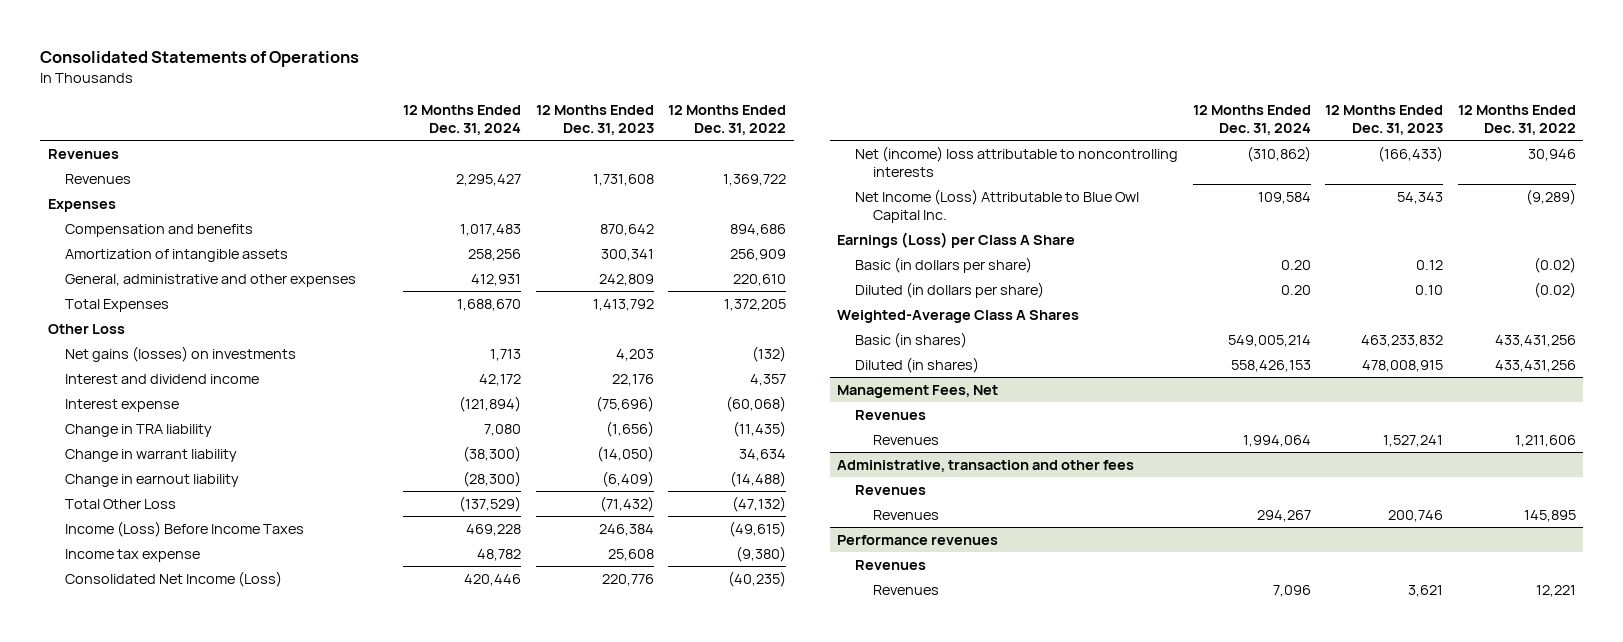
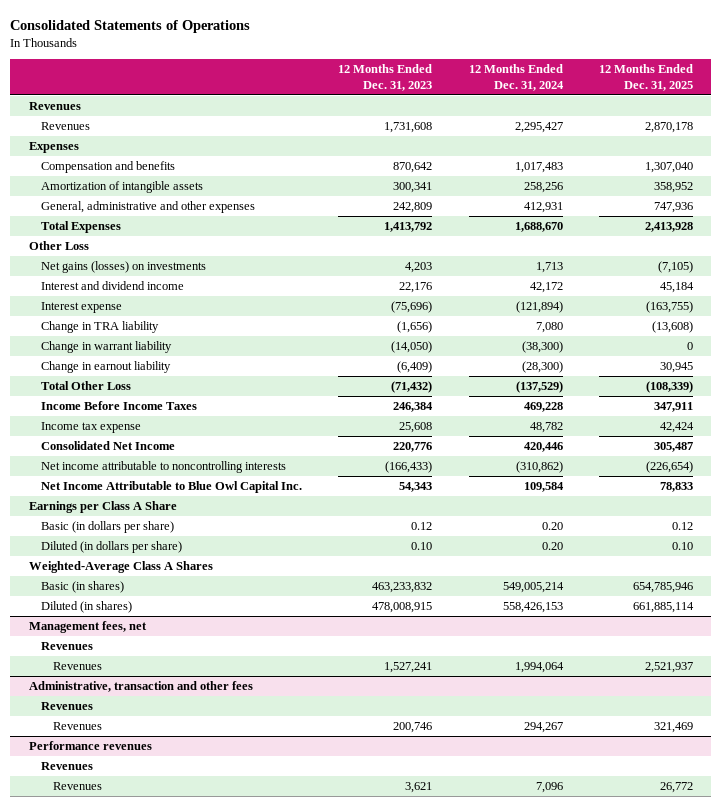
- | 12 Months Ended Dec. 31, 2024 | 12 Months Ended Dec. 31, 2023 | 12 Months Ended Dec. 31, 2022
+ | 12 Months Ended Dec. 31, 2023 | 12 Months Ended Dec. 31, 2024 | 12 Months Ended Dec. 31, 2025
- Income (Loss) Before Income Taxes | 469,228 | 246,384 | (49,615)
+ Income Before Income Taxes | 246,384 | 469,228 | 347,911
- Consolidated Net Income (Loss) | 420,446 | 220,776 | (40,235)
- Net (income) loss attributable to noncontrolling interests | (310,862) | (166,433) | 30,946
- Net Income (Loss) Attributable to Blue Owl Capital Inc. | 109,584 | 54,343 | (9,289)
- Earnings (Loss) per Class A Share
+ Consolidated Net Income | 220,776 | 420,446 | 305,487
+ Net income attributable to noncontrolling interests | (166,433) | (310,862) | (226,654)
+ Net Income Attributable to Blue Owl Capital Inc. | 54,343 | 109,584 | 78,833
+ Earnings per Class A Share
- Management Fees, Net
+ Management fees, net

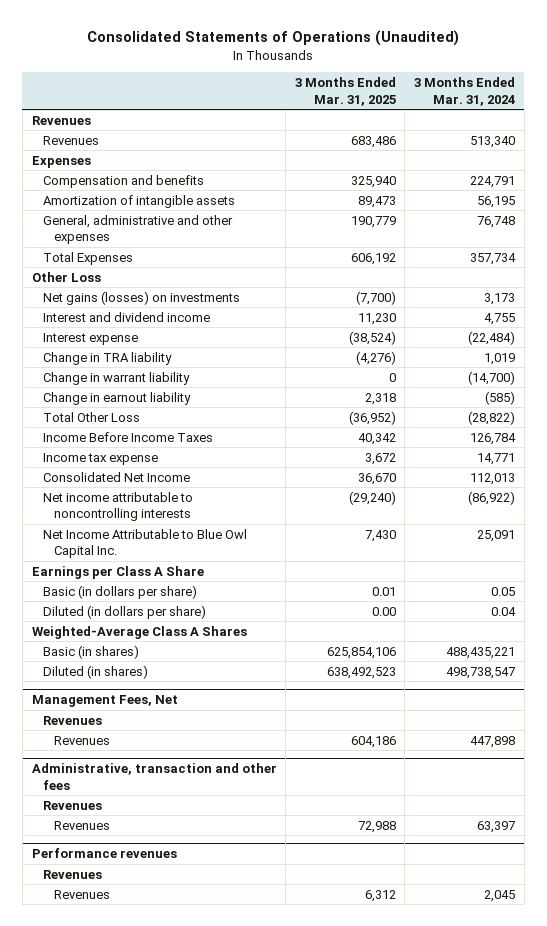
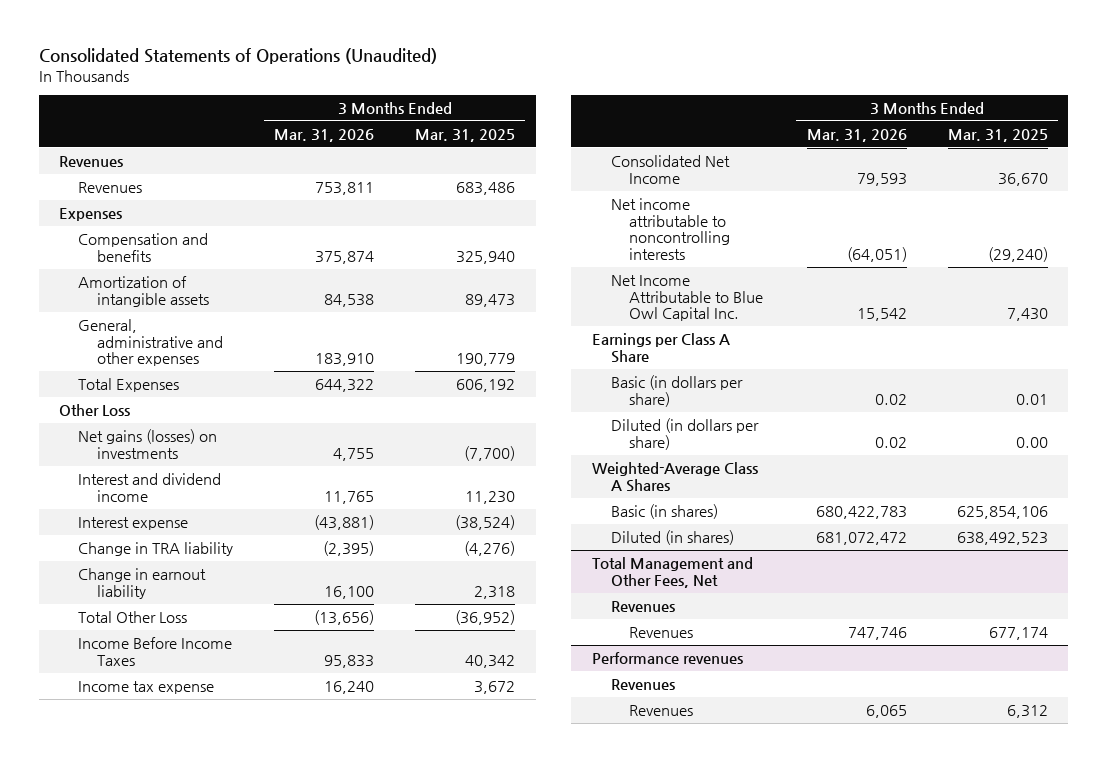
- | 3 Months Ended Mar. 31, 2025 | 3 Months Ended Mar. 31, 2024
+ | 3 Months Ended Mar. 31, 2026 | 3 Months Ended Mar. 31, 2025
- Change in warrant liability | 0 | (14,700)
- Management Fees, Net
- Revenues
- Revenues | 604,186 | 447,898
- Administrative, transaction and other fees
+ Total Management and Other Fees, Net
- Revenues | 72,988 | 63,397
+ Revenues | 747,746 | 677,174

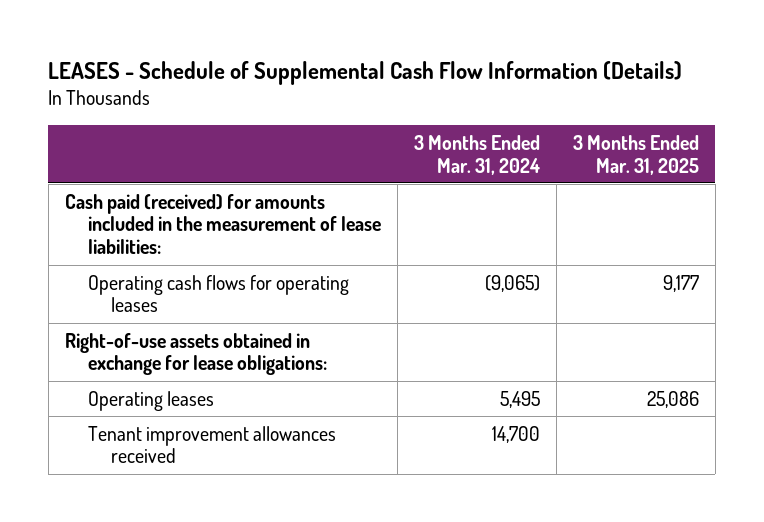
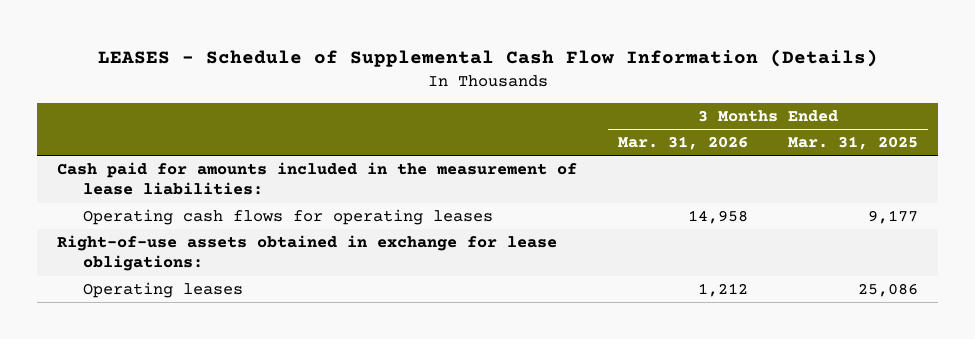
- | 3 Months Ended Mar. 31, 2024 | 3 Months Ended Mar. 31, 2025
+ | 3 Months Ended Mar. 31, 2026 | 3 Months Ended Mar. 31, 2025
- Cash paid (received) for amounts included in the measurement of lease liabilities:
+ Cash paid for amounts included in the measurement of lease liabilities:
- Tenant improvement allowances received | 14,700 |

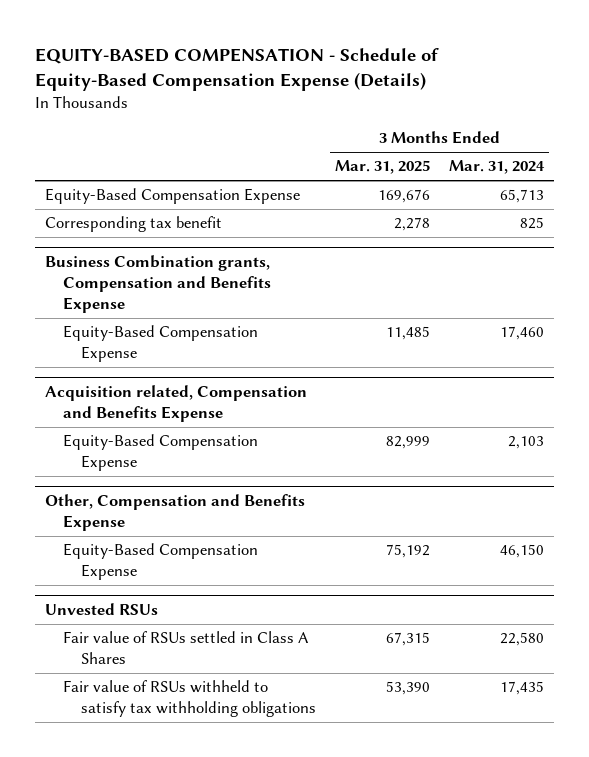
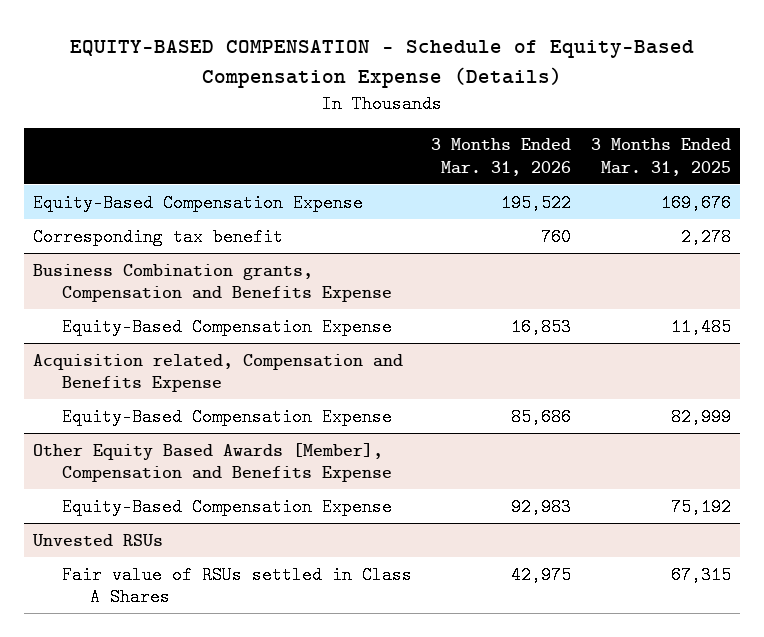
- | 3 Months Ended Mar. 31, 2025 | 3 Months Ended Mar. 31, 2024
+ | 3 Months Ended Mar. 31, 2026 | 3 Months Ended Mar. 31, 2025
- Other, Compensation and Benefits Expense
+ Other Equity Based Awards [Member], Compensation and Benefits Expense
@ Unvested RSUs
- Fair value of RSUs withheld to satisfy tax withholding obligations | 53,390 | 17,435

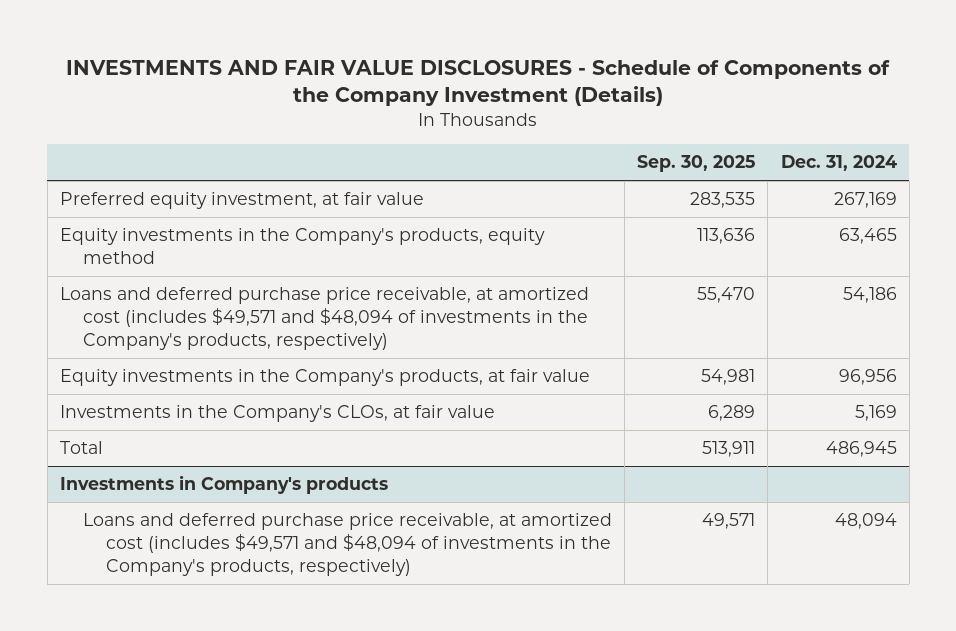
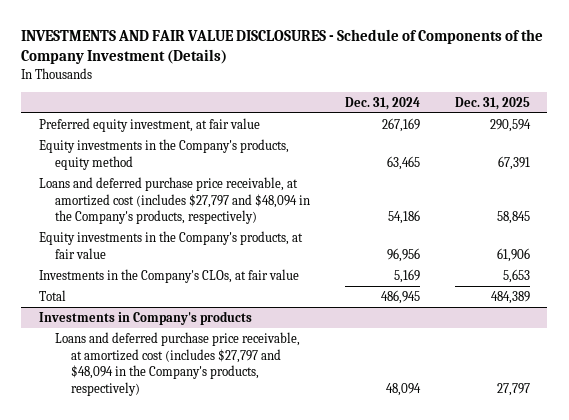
- | Sep. 30, 2025 | Dec. 31, 2024
+ | Dec. 31, 2024 | Dec. 31, 2025
- Loans and deferred purchase price receivable, at amortized cost (includes $49,571 and $48,094 of investments in the Company's products, respectively) | 55,470 | 54,186
+ Loans and deferred purchase price receivable, at amortized cost (includes $27,797 and $48,094 in the Company's products, respectively) | 54,186 | 58,845
@ Investments in Company's products
- Loans and deferred purchase price receivable, at amortized cost (includes $49,571 and $48,094 of investments in the Company's products, respectively) | 49,571 | 48,094
+ Loans and deferred purchase price receivable, at amortized cost (includes $27,797 and $48,094 in the Company's products, respectively) | 48,094 | 27,797

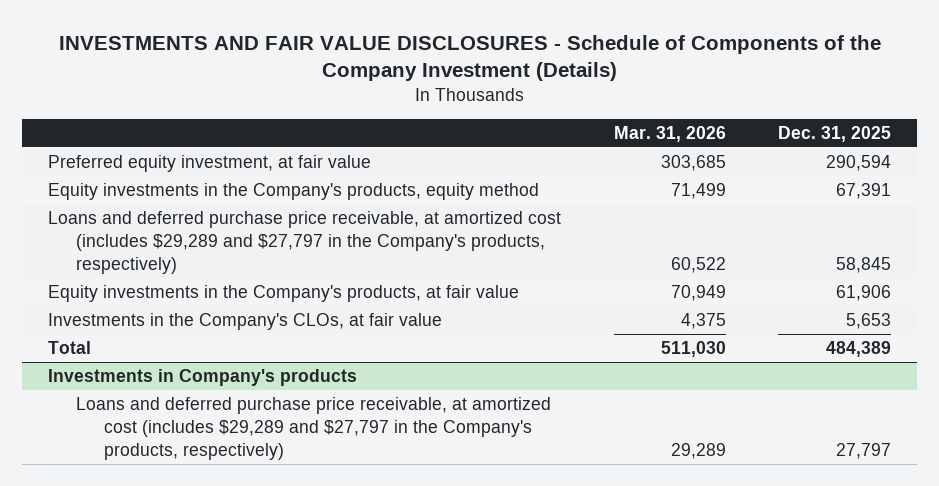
- | Dec. 31, 2024 | Dec. 31, 2025
+ | Mar. 31, 2026 | Dec. 31, 2025
- Loans and deferred purchase price receivable, at amortized cost (includes $27,797 and $48,094 in the Company's products, respectively) | 54,186 | 58,845
+ Loans and deferred purchase price receivable, at amortized cost (includes $29,289 and $27,797 in the Company's products, respectively) | 60,522 | 58,845
@ Investments in Company's products
- Loans and deferred purchase price receivable, at amortized cost (includes $27,797 and $48,094 in the Company's products, respectively) | 48,094 | 27,797
+ Loans and deferred purchase price receivable, at amortized cost (includes $29,289 and $27,797 in the Company's products, respectively) | 29,289 | 27,797

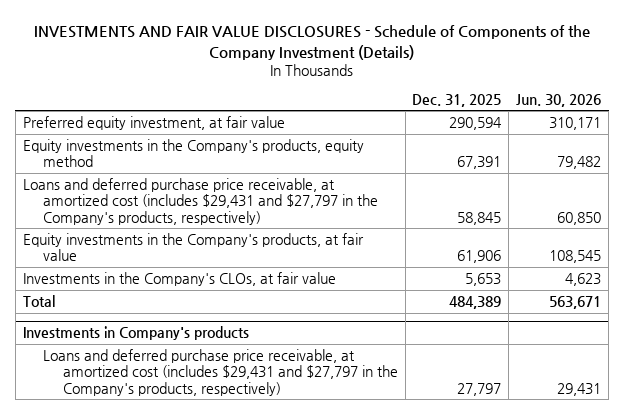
- | Mar. 31, 2026 | Dec. 31, 2025
+ | Dec. 31, 2025 | Jun. 30, 2026
- Loans and deferred purchase price receivable, at amortized cost (includes $29,289 and $27,797 in the Company's products, respectively) | 60,522 | 58,845
+ Loans and deferred purchase price receivable, at amortized cost (includes $29,431 and $27,797 in the Company's products, respectively) | 58,845 | 60,850
@ Investments in Company's products
- Loans and deferred purchase price receivable, at amortized cost (includes $29,289 and $27,797 in the Company's products, respectively) | 29,289 | 27,797
+ Loans and deferred purchase price receivable, at amortized cost (includes $29,431 and $27,797 in the Company's products, respectively) | 27,797 | 29,431

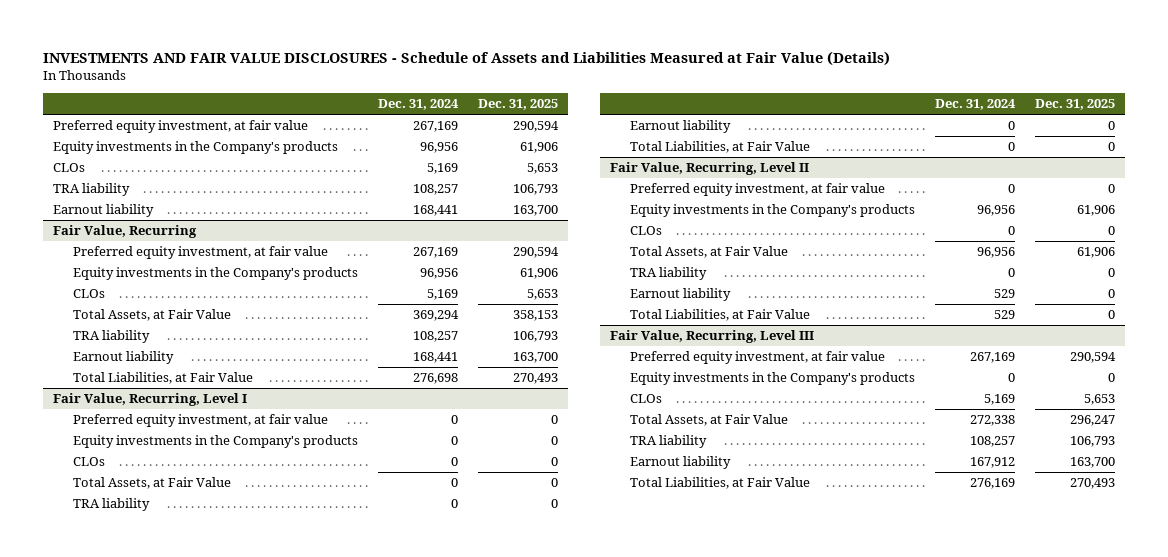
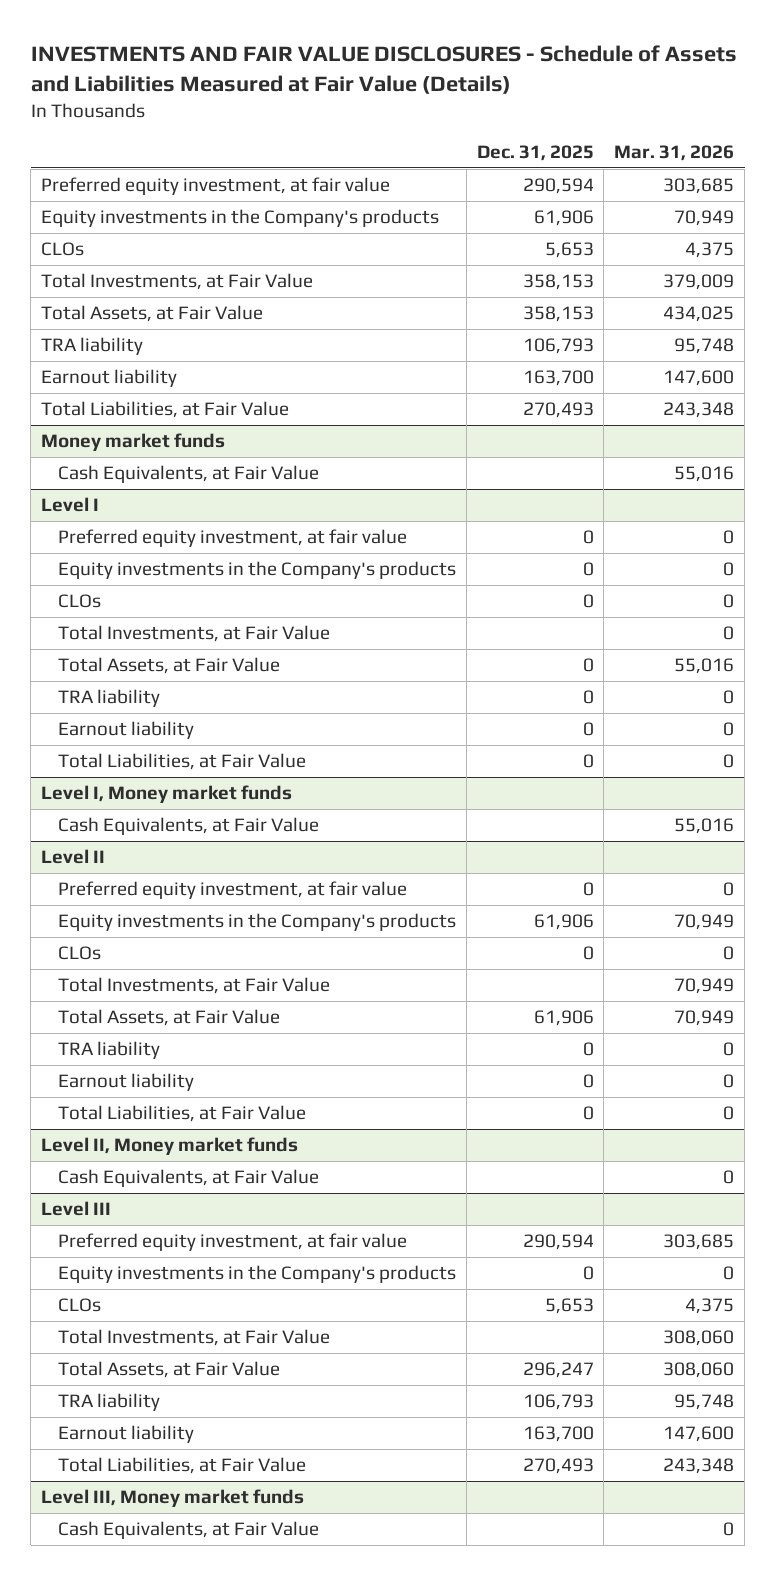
- | Dec. 31, 2024 | Dec. 31, 2025
+ | Dec. 31, 2025 | Mar. 31, 2026
- TRA liability | 108,257 | 106,793
- Earnout liability | 168,441 | 163,700
- Fair Value, Recurring
- Preferred equity investment, at fair value | 267,169 | 290,594
- Equity investments in the Company's products | 96,956 | 61,906
- CLOs | 5,169 | 5,653
+ Total Investments, at Fair Value | 358,153 | 379,009
- Fair Value, Recurring, Level I
+ Money market funds
+ Cash Equivalents, at Fair Value | | 55,016
+ Level I
+ Total Investments, at Fair Value | | 0
- Fair Value, Recurring, Level II
+ Level I, Money market funds
+ Cash Equivalents, at Fair Value | | 55,016
+ Level II
+ Total Investments, at Fair Value | | 70,949
- Fair Value, Recurring, Level III
+ Level II, Money market funds
+ Cash Equivalents, at Fair Value | | 0
+ Level III
+ Total Investments, at Fair Value | | 308,060
+ Level III, Money market funds
+ Cash Equivalents, at Fair Value | | 0

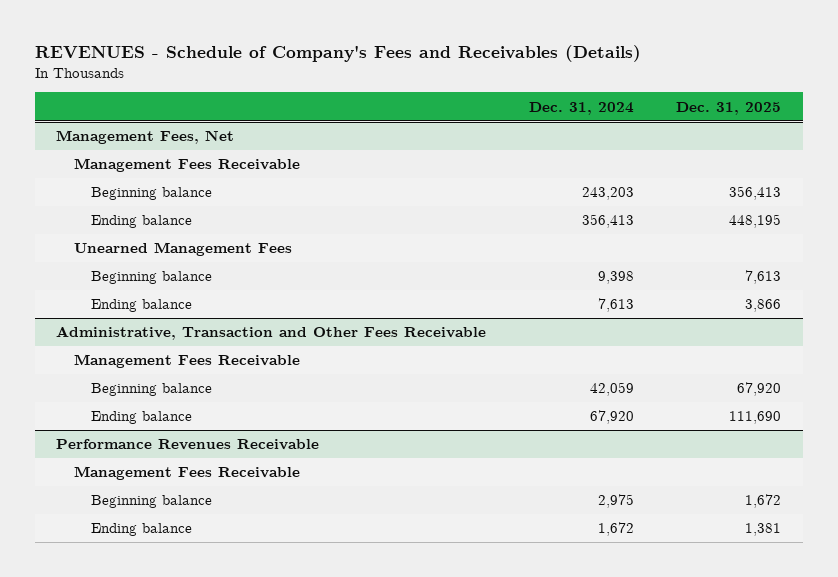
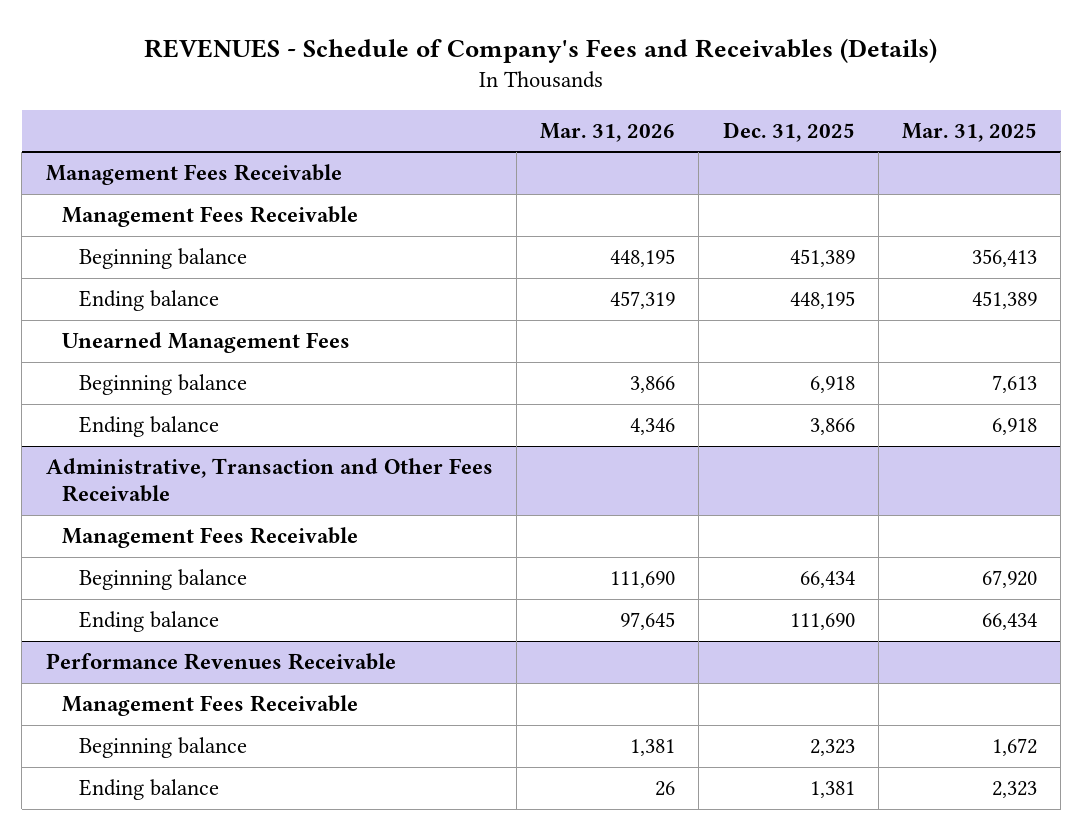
- | Dec. 31, 2024 | Dec. 31, 2025
+ | Mar. 31, 2026 | Dec. 31, 2025 | Mar. 31, 2025
- Management Fees, Net
+ Management Fees Receivable
- Beginning balance | 243,203 | 356,413
+ Beginning balance | 448,195 | 451,389 | 356,413
- Beginning balance | 9,398 | 7,613
+ Beginning balance | 3,866 | 6,918 | 7,613
@ Administrative, Transaction and Other Fees Receivable
- Beginning balance | 42,059 | 67,920
+ Beginning balance | 111,690 | 66,434 | 67,920
@ Performance Revenues Receivable
- Beginning balance | 2,975 | 1,672
+ Beginning balance | 1,381 | 2,323 | 1,672

